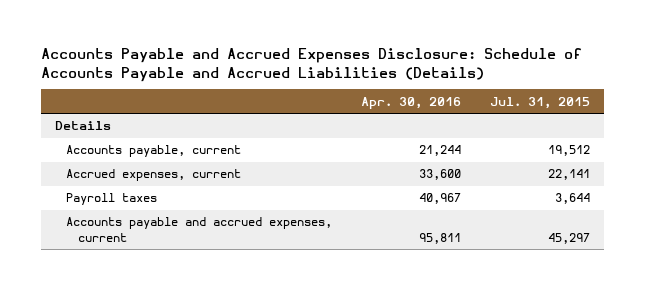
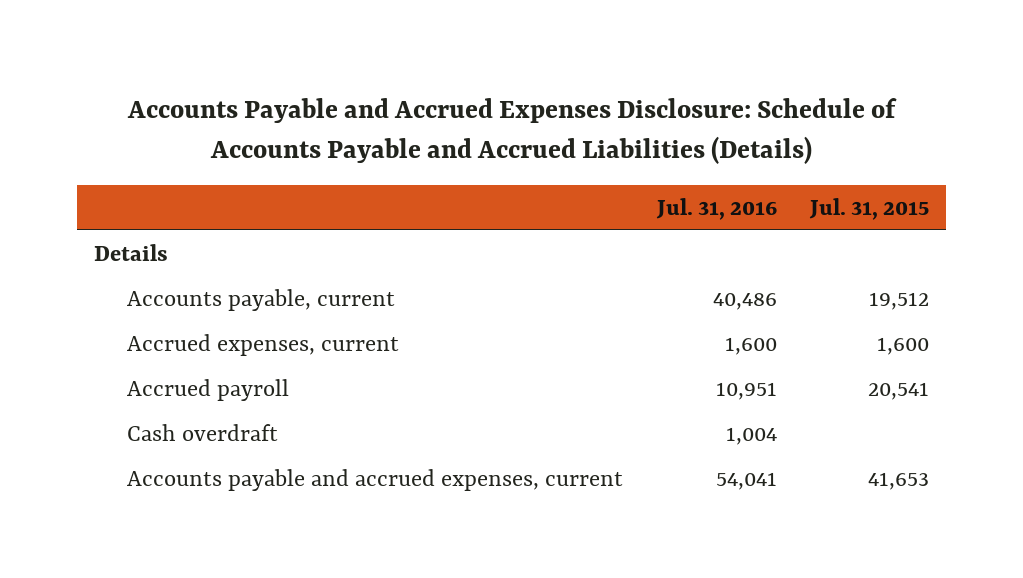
- | Apr. 30, 2016 | Jul. 31, 2015
+ | Jul. 31, 2016 | Jul. 31, 2015
- Accrued expenses, current | 33,600 | 22,141
- Payroll taxes | 40,967 | 3,644
- Accounts payable and accrued expenses, current | 95,811 | 45,297
+ Accrued expenses, current | 1,600 | 1,600
+ Accrued payroll | 10,951 | 20,541
+ Cash overdraft | 1,004 |
+ Accounts payable and accrued expenses, current | 54,041 | 41,653

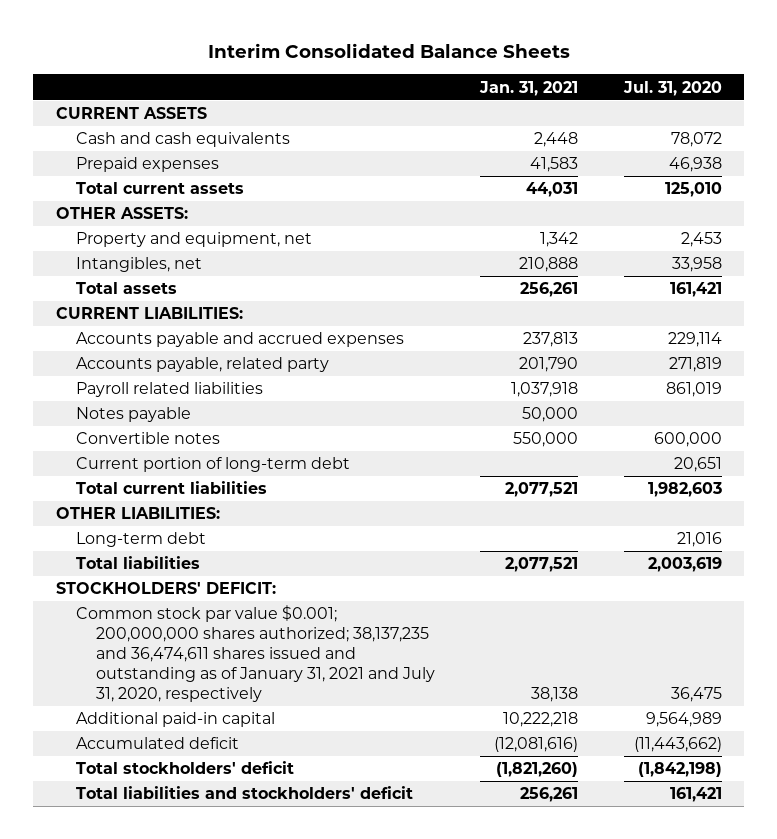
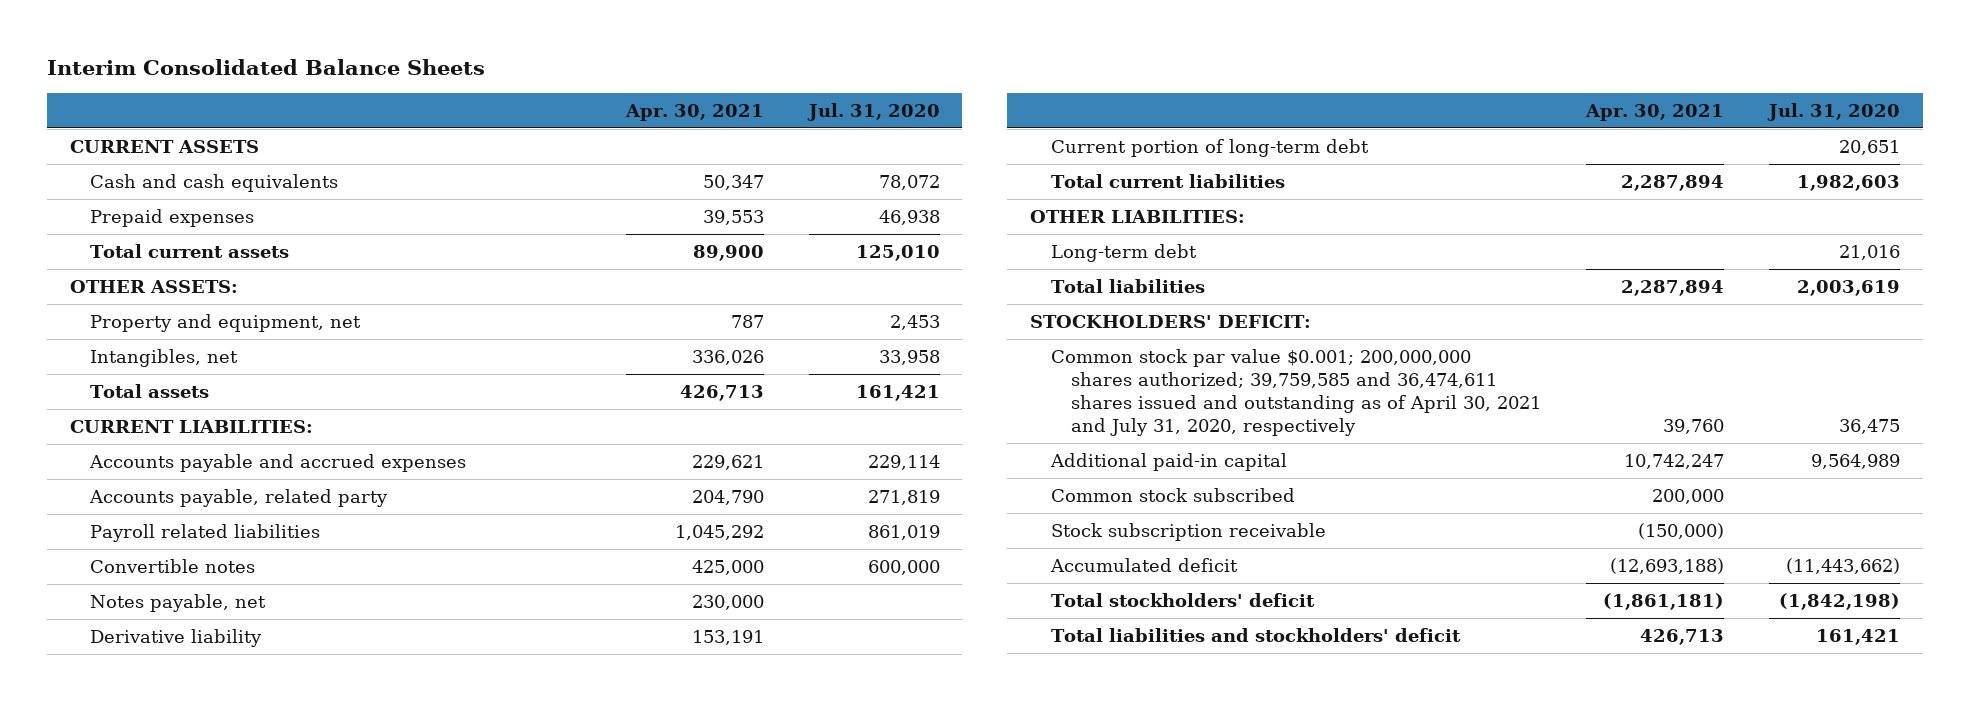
- | Jan. 31, 2021 | Jul. 31, 2020
+ | Apr. 30, 2021 | Jul. 31, 2020
- Notes payable | 50,000 |
+ Notes payable, net | 230,000 |
+ Derivative liability | 153,191 |
- Common stock par value $0.001; 200,000,000 shares authorized; 38,137,235 and 36,474,611 shares issued and outstanding as of January 31, 2021 and July 31, 2020, respectively | 38,138 | 36,475
+ Common stock par value $0.001; 200,000,000 shares authorized; 39,759,585 and 36,474,611 shares issued and outstanding as of April 30, 2021 and July 31, 2020, respectively | 39,760 | 36,475
+ Common stock subscribed | 200,000 |
+ Stock subscription receivable | (150,000) |

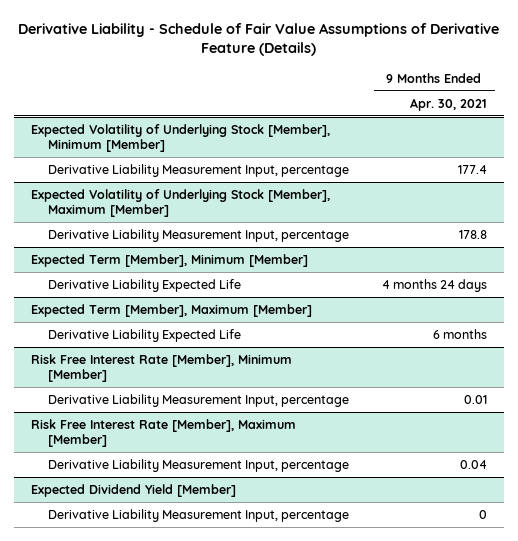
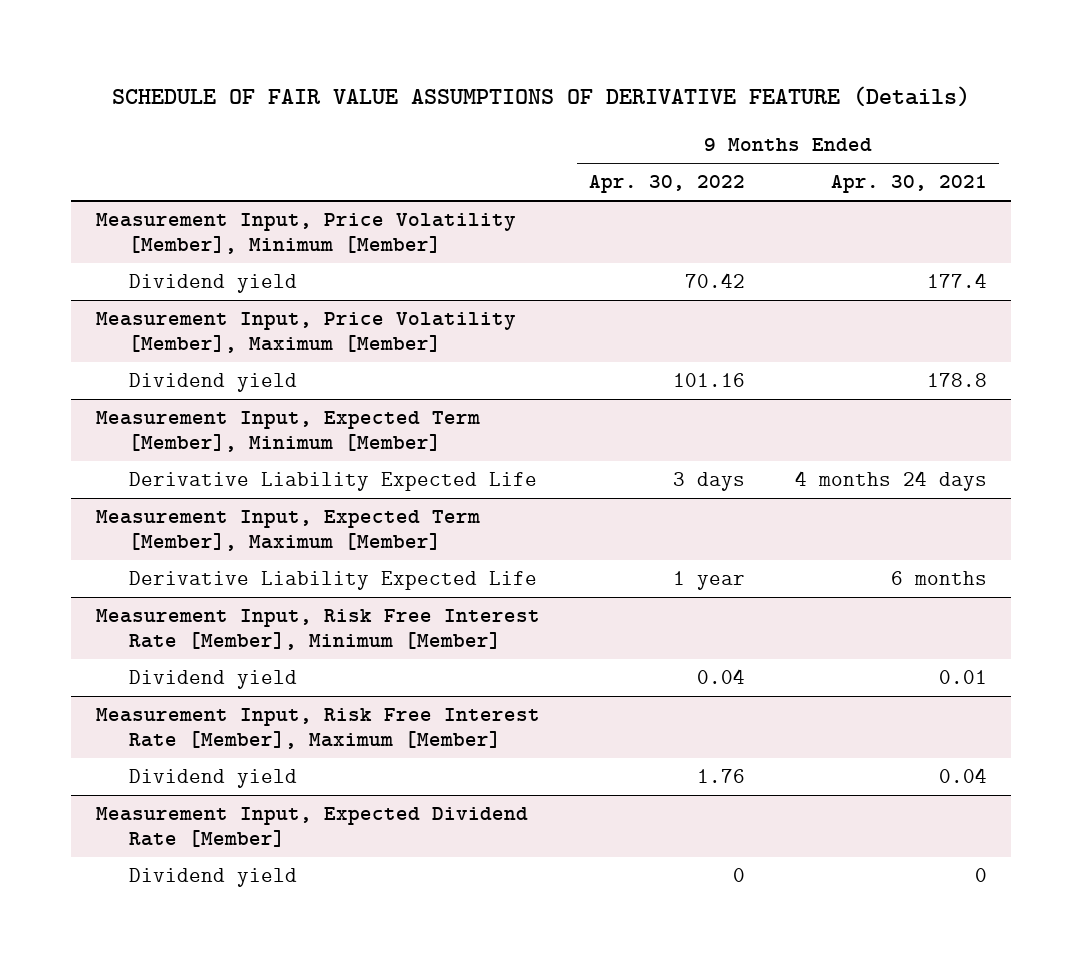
- Derivative Liability - Schedule of Fair Value Assumptions of Derivative Feature (Details)
+ SCHEDULE OF FAIR VALUE ASSUMPTIONS OF DERIVATIVE FEATURE (Details)
- | 9 Months Ended Apr. 30, 2021
+ | 9 Months Ended Apr. 30, 2022 | 9 Months Ended Apr. 30, 2021
- Expected Volatility of Underlying Stock [Member], Minimum [Member]
- Derivative Liability Measurement Input, percentage | 177.4
- Expected Volatility of Underlying Stock [Member], Maximum [Member]
- Derivative Liability Measurement Input, percentage | 178.8
- Expected Term [Member], Minimum [Member]
+ Measurement Input, Price Volatility [Member], Minimum [Member]
+ Dividend yield | 70.42 | 177.4
+ Measurement Input, Price Volatility [Member], Maximum [Member]
+ Dividend yield | 101.16 | 178.8
+ Measurement Input, Expected Term [Member], Minimum [Member]
- Expected Term [Member], Maximum [Member]
+ Measurement Input, Expected Term [Member], Maximum [Member]
- Risk Free Interest Rate [Member], Minimum [Member]
- Derivative Liability Measurement Input, percentage | 0.01
- Risk Free Interest Rate [Member], Maximum [Member]
- Derivative Liability Measurement Input, percentage | 0.04
- Expected Dividend Yield [Member]
- Derivative Liability Measurement Input, percentage | 0
+ Measurement Input, Risk Free Interest Rate [Member], Minimum [Member]
+ Dividend yield | 0.04 | 0.01
+ Measurement Input, Risk Free Interest Rate [Member], Maximum [Member]
+ Dividend yield | 1.76 | 0.04
+ Measurement Input, Expected Dividend Rate [Member]
+ Dividend yield | 0 | 0

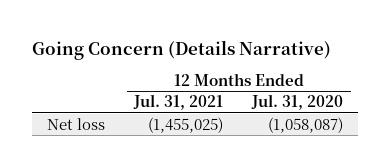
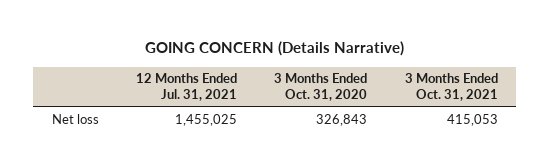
- Going Concern (Details Narrative)
+ GOING CONCERN (Details Narrative)
- | 12 Months Ended Jul. 31, 2021 | 12 Months Ended Jul. 31, 2020
+ | 12 Months Ended Jul. 31, 2021 | 3 Months Ended Oct. 31, 2020 | 3 Months Ended Oct. 31, 2021
- Net loss | (1,455,025) | (1,058,087)
+ Net loss | 1,455,025 | 326,843 | 415,053

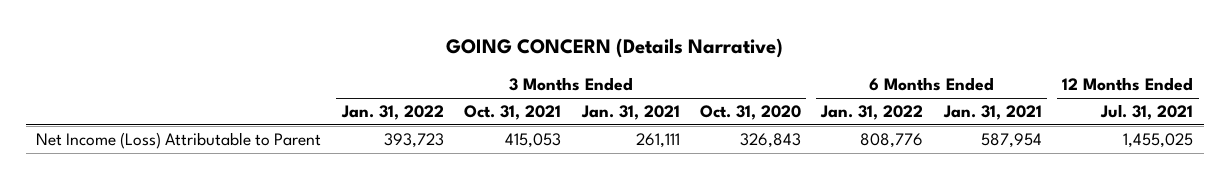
- | 12 Months Ended Jul. 31, 2021 | 3 Months Ended Oct. 31, 2020 | 3 Months Ended Oct. 31, 2021
+ | 3 Months Ended Jan. 31, 2022 | 3 Months Ended Oct. 31, 2021 | 3 Months Ended Jan. 31, 2021 | 3 Months Ended Oct. 31, 2020 | 6 Months Ended Jan. 31, 2022 | 6 Months Ended Jan. 31, 2021 | 12 Months Ended Jul. 31, 2021
- Net loss | 1,455,025 | 326,843 | 415,053
+ Net Income (Loss) Attributable to Parent | 393,723 | 415,053 | 261,111 | 326,843 | 808,776 | 587,954 | 1,455,025

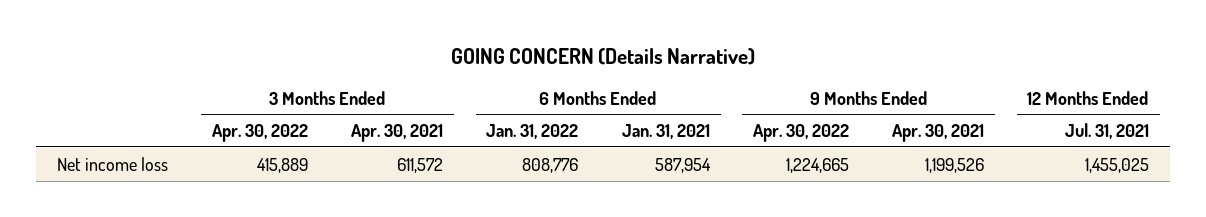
- | 3 Months Ended Jan. 31, 2022 | 3 Months Ended Oct. 31, 2021 | 3 Months Ended Jan. 31, 2021 | 3 Months Ended Oct. 31, 2020 | 6 Months Ended Jan. 31, 2022 | 6 Months Ended Jan. 31, 2021 | 12 Months Ended Jul. 31, 2021
+ | 3 Months Ended Apr. 30, 2022 | 3 Months Ended Apr. 30, 2021 | 6 Months Ended Jan. 31, 2022 | 6 Months Ended Jan. 31, 2021 | 9 Months Ended Apr. 30, 2022 | 9 Months Ended Apr. 30, 2021 | 12 Months Ended Jul. 31, 2021
- Net Income (Loss) Attributable to Parent | 393,723 | 415,053 | 261,111 | 326,843 | 808,776 | 587,954 | 1,455,025
+ Net income loss | 415,889 | 611,572 | 808,776 | 587,954 | 1,224,665 | 1,199,526 | 1,455,025

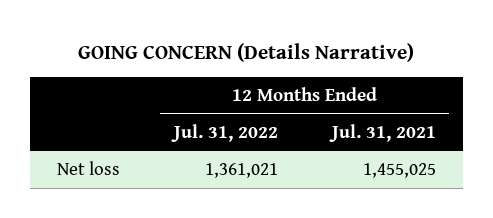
- | 3 Months Ended Apr. 30, 2022 | 3 Months Ended Apr. 30, 2021 | 6 Months Ended Jan. 31, 2022 | 6 Months Ended Jan. 31, 2021 | 9 Months Ended Apr. 30, 2022 | 9 Months Ended Apr. 30, 2021 | 12 Months Ended Jul. 31, 2021
+ | 12 Months Ended Jul. 31, 2022 | 12 Months Ended Jul. 31, 2021
- Net income loss | 415,889 | 611,572 | 808,776 | 587,954 | 1,224,665 | 1,199,526 | 1,455,025
+ Net loss | 1,361,021 | 1,455,025

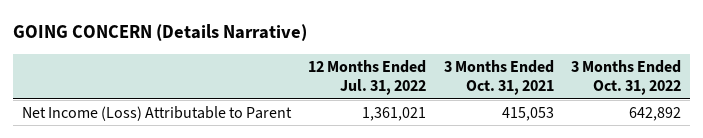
- | 12 Months Ended Jul. 31, 2022 | 12 Months Ended Jul. 31, 2021
+ | 12 Months Ended Jul. 31, 2022 | 3 Months Ended Oct. 31, 2021 | 3 Months Ended Oct. 31, 2022
- Net loss | 1,361,021 | 1,455,025
+ Net Income (Loss) Attributable to Parent | 1,361,021 | 415,053 | 642,892

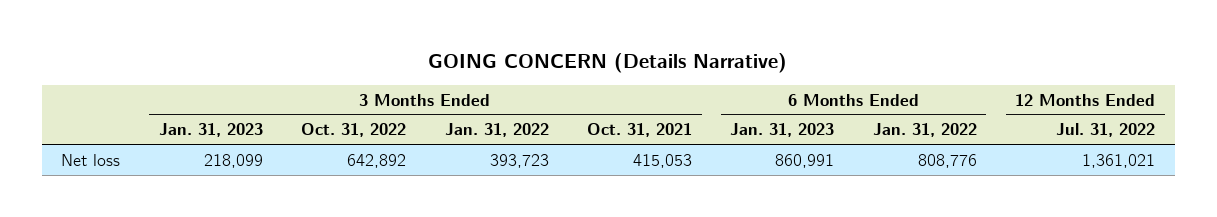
- | 12 Months Ended Jul. 31, 2022 | 3 Months Ended Oct. 31, 2021 | 3 Months Ended Oct. 31, 2022
+ | 3 Months Ended Jan. 31, 2023 | 3 Months Ended Oct. 31, 2022 | 3 Months Ended Jan. 31, 2022 | 3 Months Ended Oct. 31, 2021 | 6 Months Ended Jan. 31, 2023 | 6 Months Ended Jan. 31, 2022 | 12 Months Ended Jul. 31, 2022
- Net Income (Loss) Attributable to Parent | 1,361,021 | 415,053 | 642,892
+ Net loss | 218,099 | 642,892 | 393,723 | 415,053 | 860,991 | 808,776 | 1,361,021

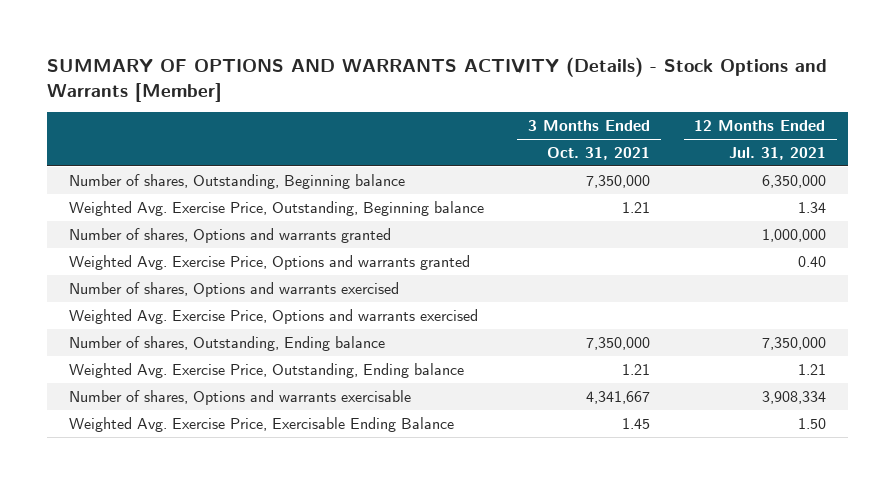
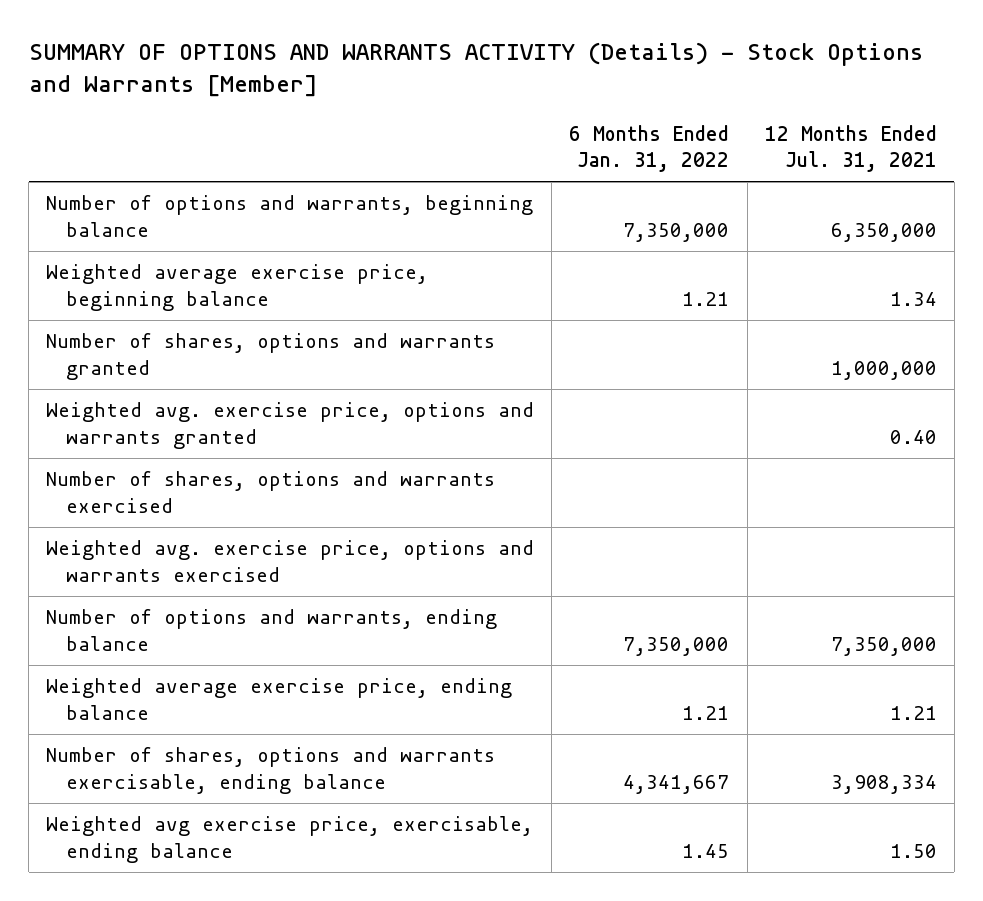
- | 3 Months Ended Oct. 31, 2021 | 12 Months Ended Jul. 31, 2021
+ | 6 Months Ended Jan. 31, 2022 | 12 Months Ended Jul. 31, 2021
- Number of shares, Outstanding, Beginning balance | 7,350,000 | 6,350,000
- Weighted Avg. Exercise Price, Outstanding, Beginning balance | 1.21 | 1.34
- Number of shares, Options and warrants granted | | 1,000,000
- Weighted Avg. Exercise Price, Options and warrants granted | | 0.40
- Number of shares, Options and warrants exercised
- Weighted Avg. Exercise Price, Options and warrants exercised
- Number of shares, Outstanding, Ending balance | 7,350,000 | 7,350,000
- Weighted Avg. Exercise Price, Outstanding, Ending balance | 1.21 | 1.21
- Number of shares, Options and warrants exercisable | 4,341,667 | 3,908,334
- Weighted Avg. Exercise Price, Exercisable Ending Balance | 1.45 | 1.50
+ Number of options and warrants, beginning balance | 7,350,000 | 6,350,000
+ Weighted average exercise price, beginning balance | 1.21 | 1.34
+ Number of shares, options and warrants granted | | 1,000,000
+ Weighted avg. exercise price, options and warrants granted | | 0.40
+ Number of shares, options and warrants exercised
+ Weighted avg. exercise price, options and warrants exercised
+ Number of options and warrants, ending balance | 7,350,000 | 7,350,000
+ Weighted average exercise price, ending balance | 1.21 | 1.21
+ Number of shares, options and warrants exercisable, ending balance | 4,341,667 | 3,908,334
+ Weighted avg exercise price, exercisable, ending balance | 1.45 | 1.50

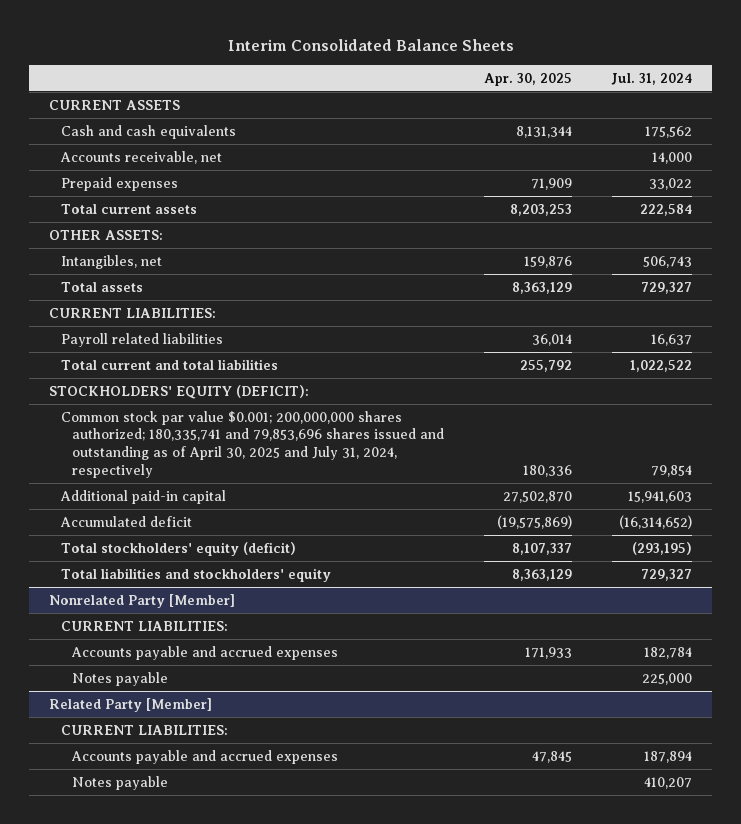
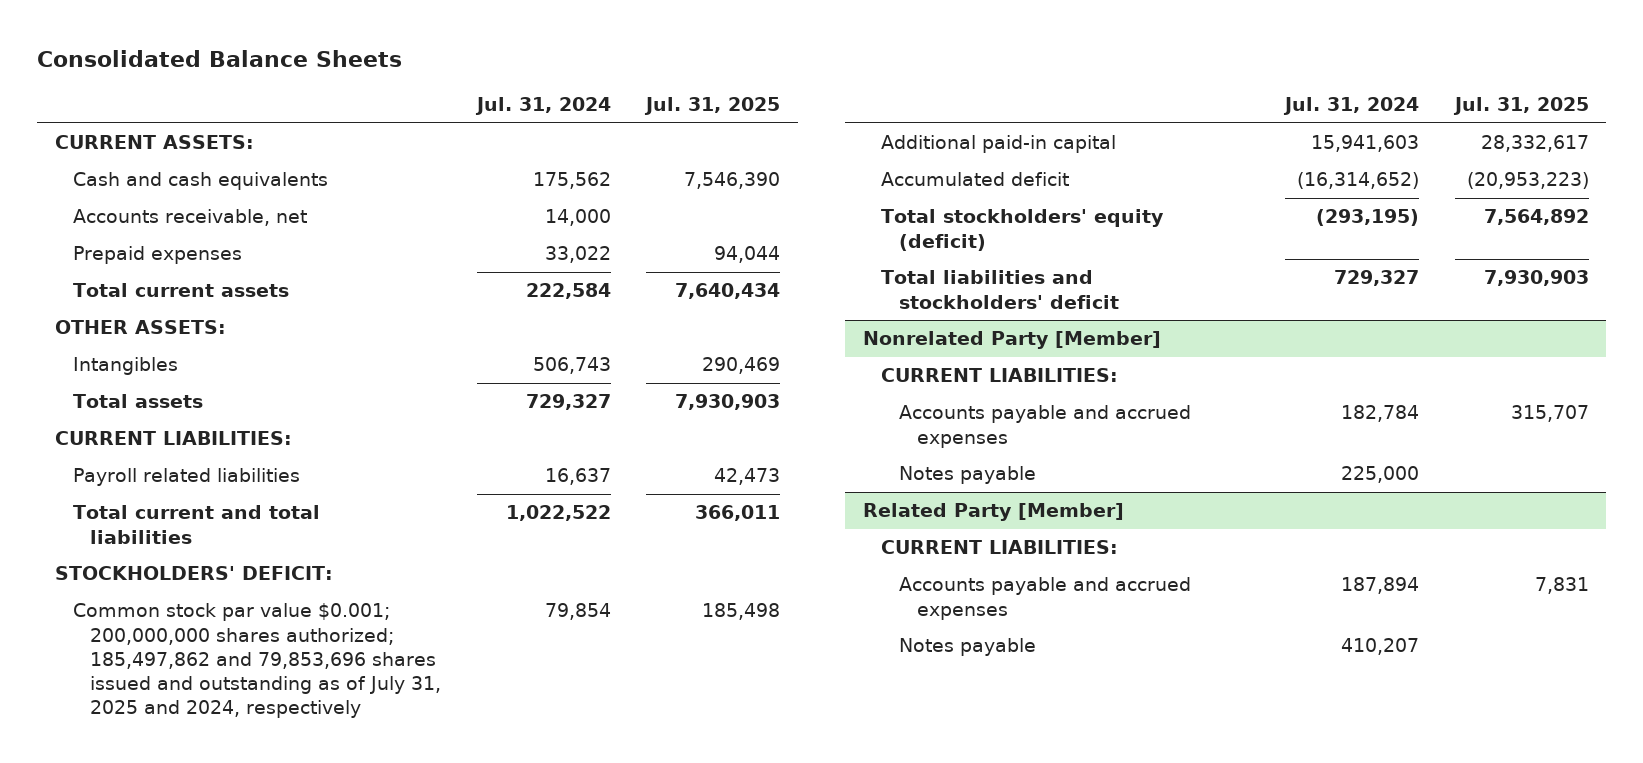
- Interim Consolidated Balance Sheets
+ Consolidated Balance Sheets
- | Apr. 30, 2025 | Jul. 31, 2024
+ | Jul. 31, 2024 | Jul. 31, 2025
- CURRENT ASSETS
+ CURRENT ASSETS:
- Intangibles, net | 159,876 | 506,743
+ Intangibles | 506,743 | 290,469
- STOCKHOLDERS' EQUITY (DEFICIT):
- Common stock par value $0.001; 200,000,000 shares authorized; 180,335,741 and 79,853,696 shares issued and outstanding as of April 30, 2025 and July 31, 2024, respectively | 180,336 | 79,854
+ STOCKHOLDERS' DEFICIT:
+ Common stock par value $0.001; 200,000,000 shares authorized; 185,497,862 and 79,853,696 shares issued and outstanding as of July 31, 2025 and 2024, respectively | 79,854 | 185,498
- Total liabilities and stockholders' equity | 8,363,129 | 729,327
+ Total liabilities and stockholders' deficit | 729,327 | 7,930,903

